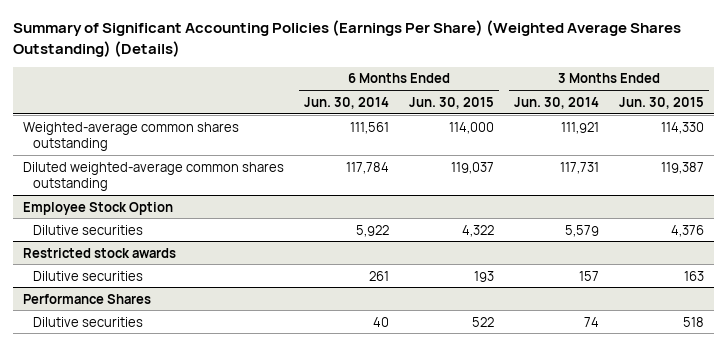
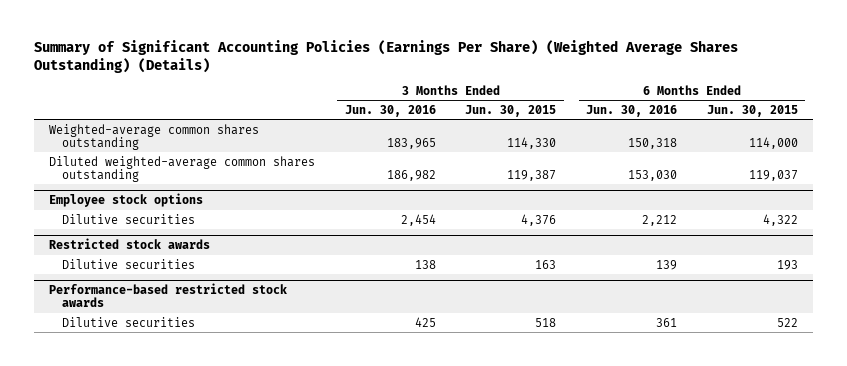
- | 6 Months Ended Jun. 30, 2014 | 6 Months Ended Jun. 30, 2015 | 3 Months Ended Jun. 30, 2014 | 3 Months Ended Jun. 30, 2015
+ | 3 Months Ended Jun. 30, 2016 | 3 Months Ended Jun. 30, 2015 | 6 Months Ended Jun. 30, 2016 | 6 Months Ended Jun. 30, 2015
- Employee Stock Option
+ Employee stock options
- Performance Shares
+ Performance-based restricted stock awards

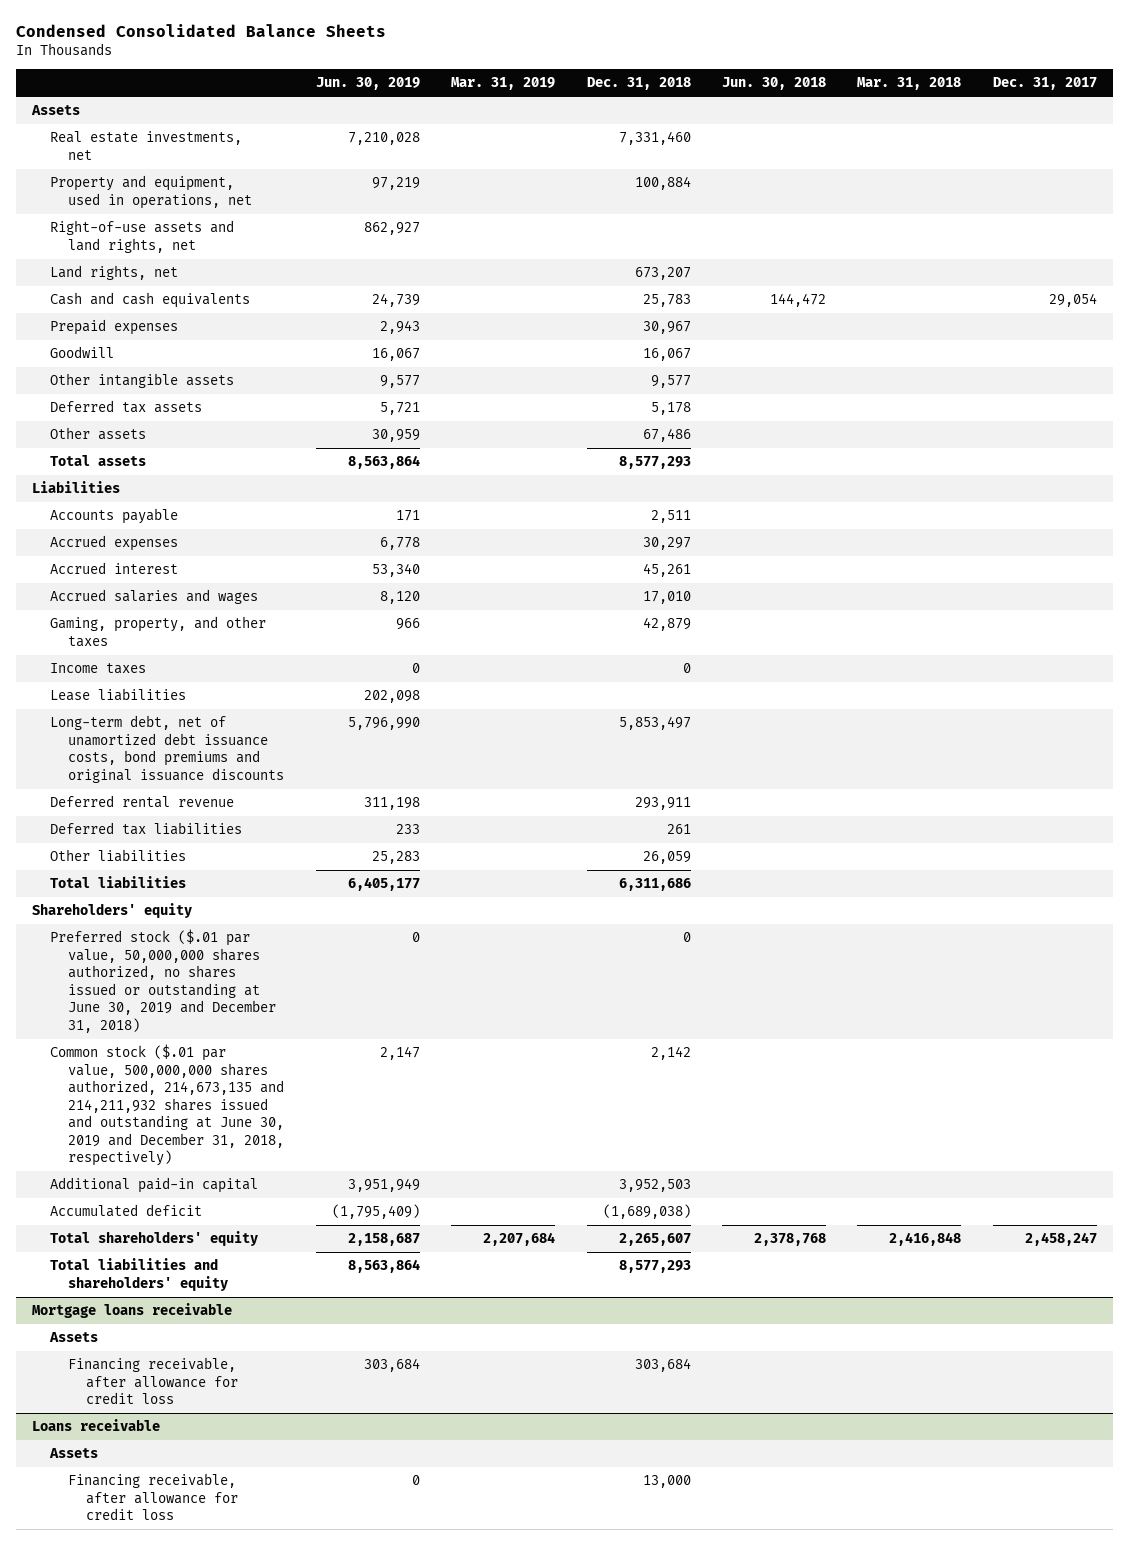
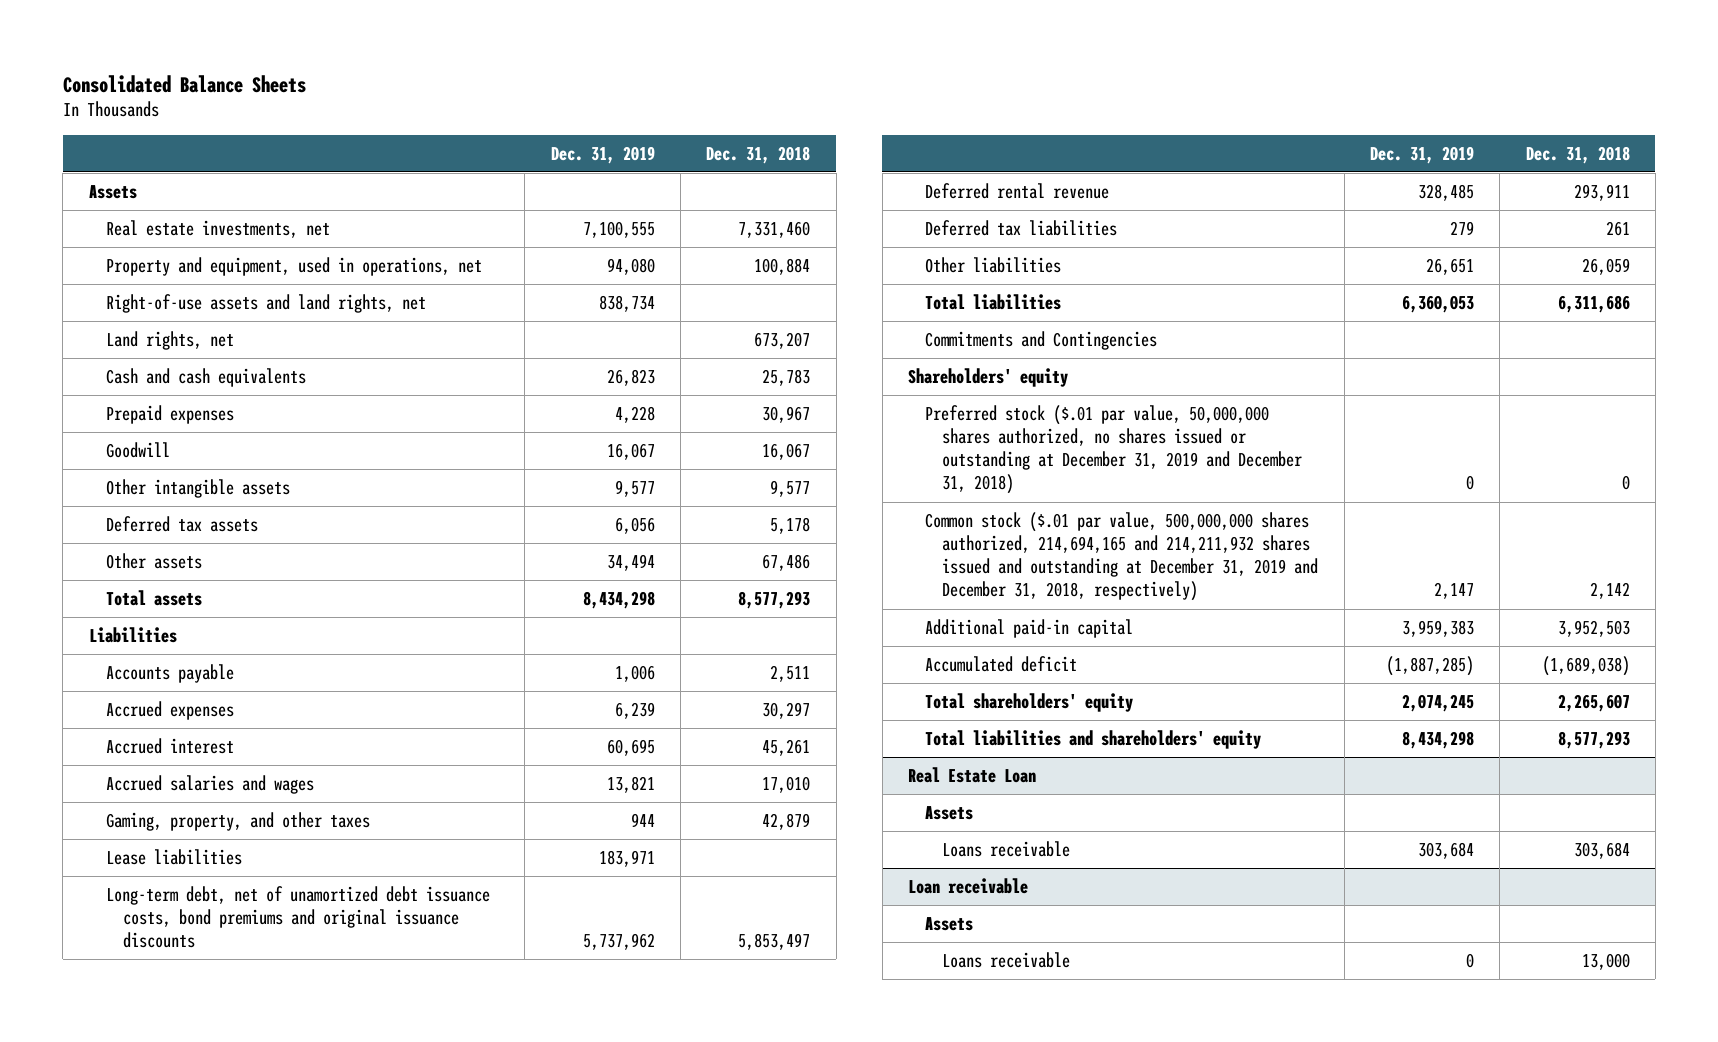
- Condensed Consolidated Balance Sheets
+ Consolidated Balance Sheets
- | Jun. 30, 2019 | Mar. 31, 2019 | Dec. 31, 2018 | Jun. 30, 2018 | Mar. 31, 2018 | Dec. 31, 2017
+ | Dec. 31, 2019 | Dec. 31, 2018
- Income taxes | 0 | | 0 | | |
+ Commitments and Contingencies
- Preferred stock ($.01 par value, 50,000,000 shares authorized, no shares issued or outstanding at June 30, 2019 and December 31, 2018) | 0 | | 0 | | |
- Common stock ($.01 par value, 500,000,000 shares authorized, 214,673,135 and 214,211,932 shares issued and outstanding at June 30, 2019 and December 31, 2018, respectively) | 2,147 | | 2,142 | | |
+ Preferred stock ($.01 par value, 50,000,000 shares authorized, no shares issued or outstanding at December 31, 2019 and December 31, 2018) | 0 | 0
+ Common stock ($.01 par value, 500,000,000 shares authorized, 214,694,165 and 214,211,932 shares issued and outstanding at December 31, 2019 and December 31, 2018, respectively) | 2,147 | 2,142
- Mortgage loans receivable
+ Real Estate Loan
- Financing receivable, after allowance for credit loss | 303,684 | | 303,684 | | |
- Loans receivable
+ Loans receivable | 303,684 | 303,684
+ Loan receivable
- Financing receivable, after allowance for credit loss | 0 | | 13,000 | | |
+ Loans receivable | 0 | 13,000

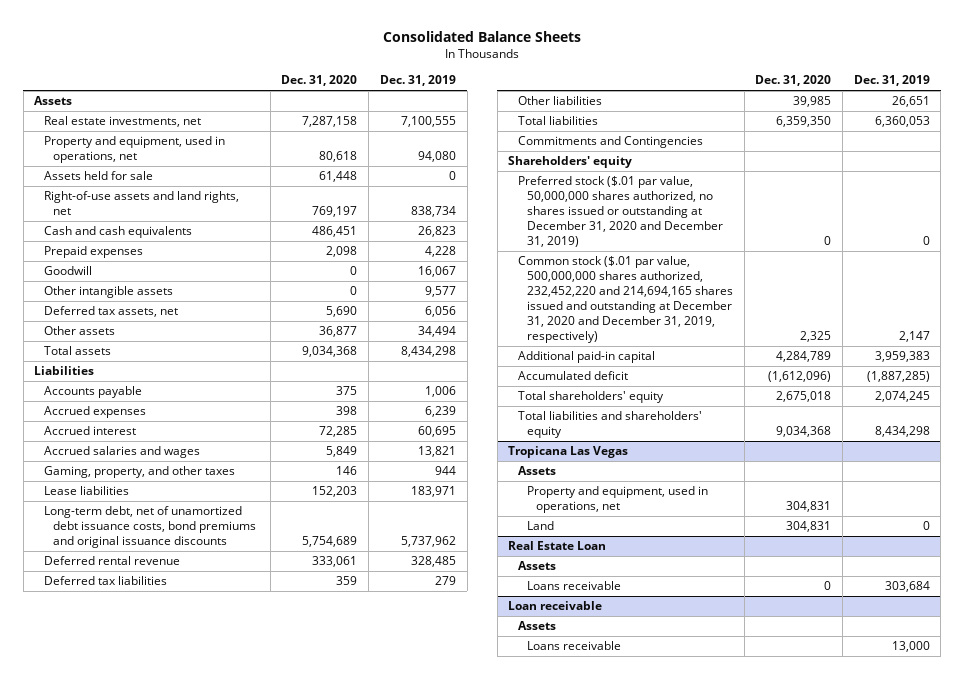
- | Dec. 31, 2019 | Dec. 31, 2018
+ | Dec. 31, 2020 | Dec. 31, 2019
+ Assets held for sale | 61,448 | 0
- Land rights, net | | 673,207
- Deferred tax assets | 6,056 | 5,178
+ Deferred tax assets, net | 5,690 | 6,056
- Preferred stock ($.01 par value, 50,000,000 shares authorized, no shares issued or outstanding at December 31, 2019 and December 31, 2018) | 0 | 0
- Common stock ($.01 par value, 500,000,000 shares authorized, 214,694,165 and 214,211,932 shares issued and outstanding at December 31, 2019 and December 31, 2018, respectively) | 2,147 | 2,142
+ Preferred stock ($.01 par value, 50,000,000 shares authorized, no shares issued or outstanding at December 31, 2020 and December 31, 2019) | 0 | 0
+ Common stock ($.01 par value, 500,000,000 shares authorized, 232,452,220 and 214,694,165 shares issued and outstanding at December 31, 2020 and December 31, 2019, respectively) | 2,325 | 2,147
+ Tropicana Las Vegas
+ Assets
+ Property and equipment, used in operations, net | 304,831 |
+ Land | 304,831 | 0
@ Loan receivable
- Loans receivable | 0 | 13,000
+ Loans receivable | | 13,000

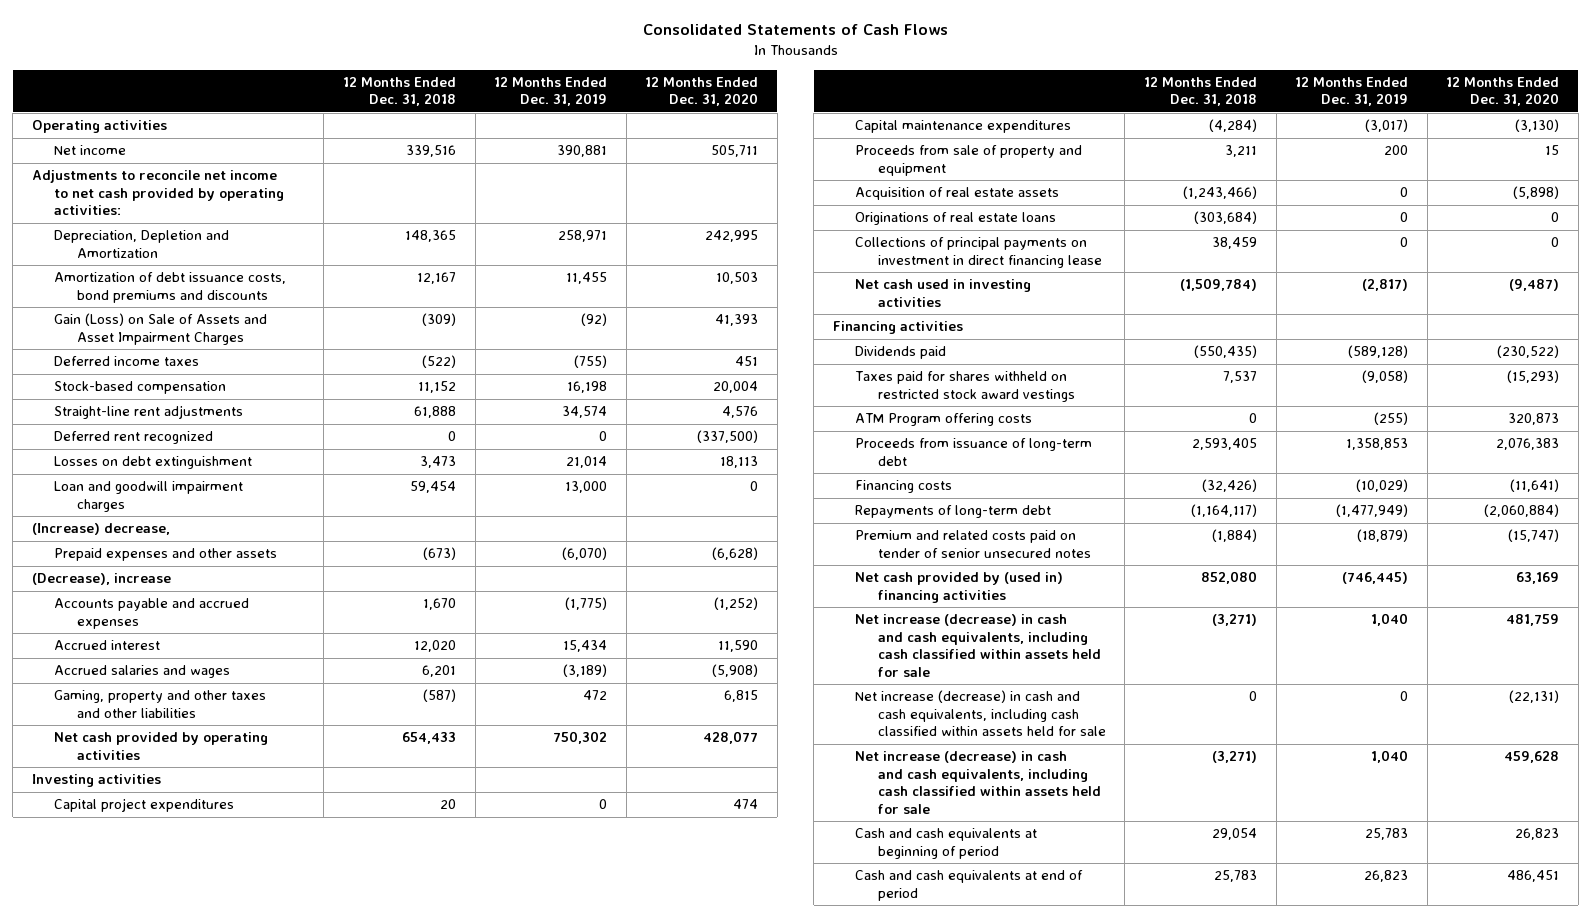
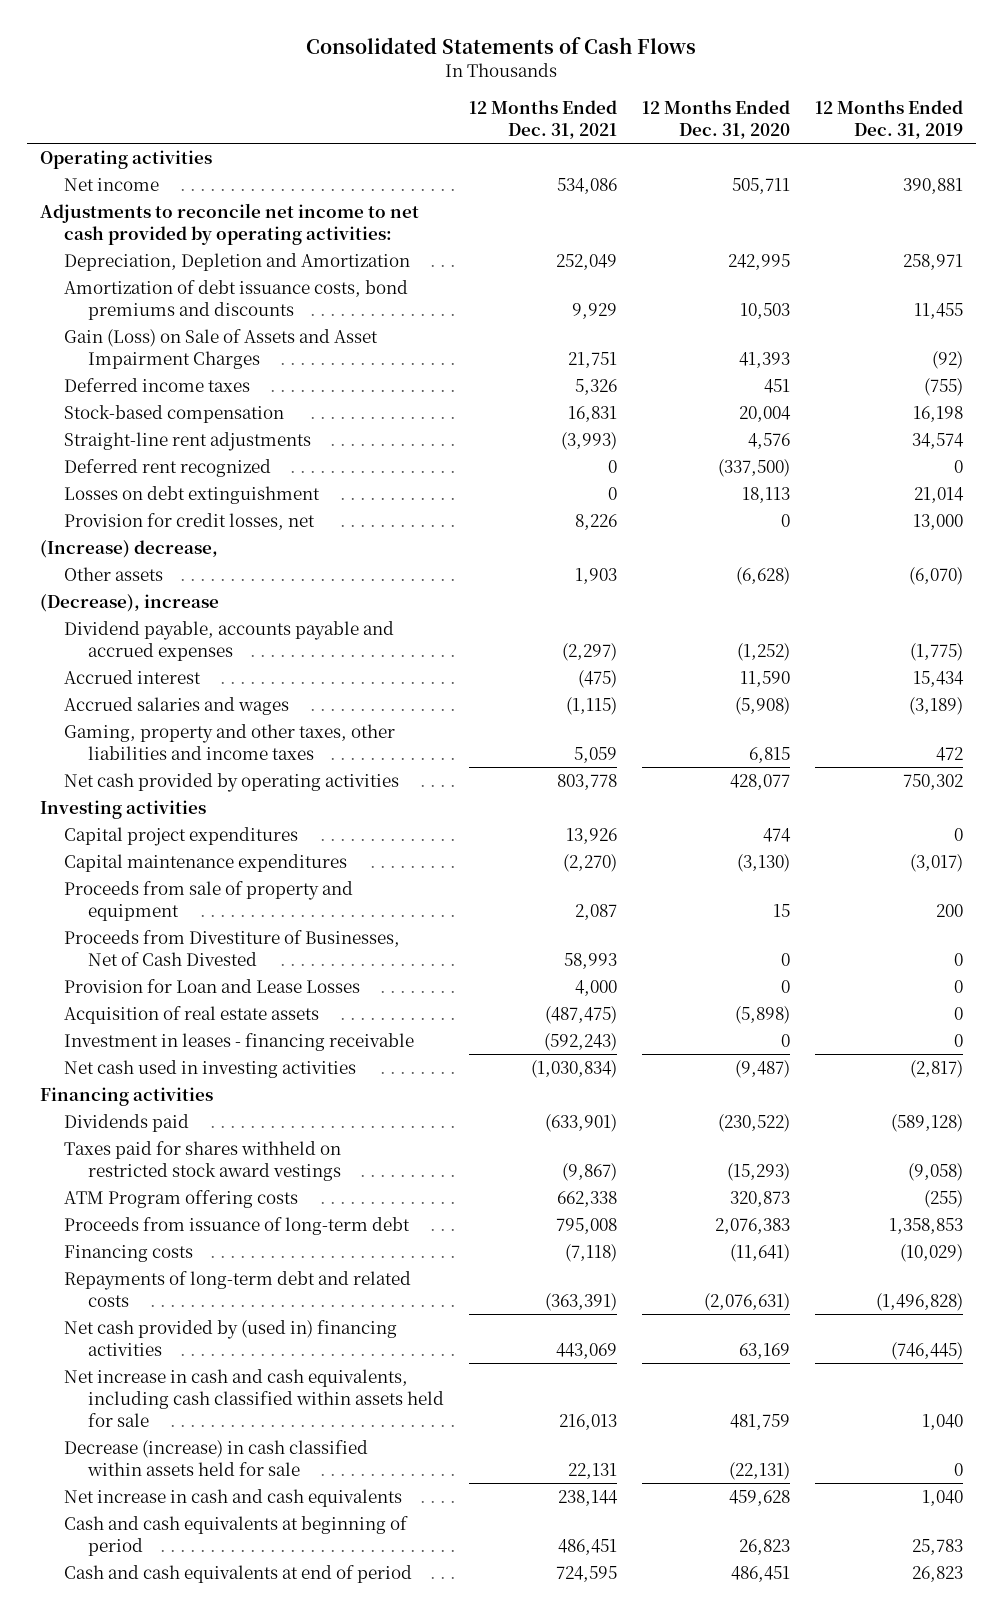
- | 12 Months Ended Dec. 31, 2018 | 12 Months Ended Dec. 31, 2019 | 12 Months Ended Dec. 31, 2020
+ | 12 Months Ended Dec. 31, 2021 | 12 Months Ended Dec. 31, 2020 | 12 Months Ended Dec. 31, 2019
- Loan and goodwill impairment charges | 59,454 | 13,000 | 0
+ Provision for credit losses, net | 8,226 | 0 | 13,000
- Prepaid expenses and other assets | (673) | (6,070) | (6,628)
+ Other assets | 1,903 | (6,628) | (6,070)
- Accounts payable and accrued expenses | 1,670 | (1,775) | (1,252)
+ Dividend payable, accounts payable and accrued expenses | (2,297) | (1,252) | (1,775)
- Gaming, property and other taxes and other liabilities | (587) | 472 | 6,815
+ Gaming, property and other taxes, other liabilities and income taxes | 5,059 | 6,815 | 472
+ Proceeds from Divestiture of Businesses, Net of Cash Divested | 58,993 | 0 | 0
+ Provision for Loan and Lease Losses | 4,000 | 0 | 0
- Originations of real estate loans | (303,684) | 0 | 0
- Collections of principal payments on investment in direct financing lease | 38,459 | 0 | 0
+ Investment in leases - financing receivable | (592,243) | 0 | 0
- Repayments of long-term debt | (1,164,117) | (1,477,949) | (2,060,884)
- Premium and related costs paid on tender of senior unsecured notes | (1,884) | (18,879) | (15,747)
+ Repayments of long-term debt and related costs | (363,391) | (2,076,631) | (1,496,828)
- Net increase (decrease) in cash and cash equivalents, including cash classified within assets held for sale | (3,271) | 1,040 | 481,759
- Net increase (decrease) in cash and cash equivalents, including cash classified within assets held for sale | 0 | 0 | (22,131)
- Net increase (decrease) in cash and cash equivalents, including cash classified within assets held for sale | (3,271) | 1,040 | 459,628
+ Net increase in cash and cash equivalents, including cash classified within assets held for sale | 216,013 | 481,759 | 1,040
+ Decrease (increase) in cash classified within assets held for sale | 22,131 | (22,131) | 0
+ Net increase in cash and cash equivalents | 238,144 | 459,628 | 1,040

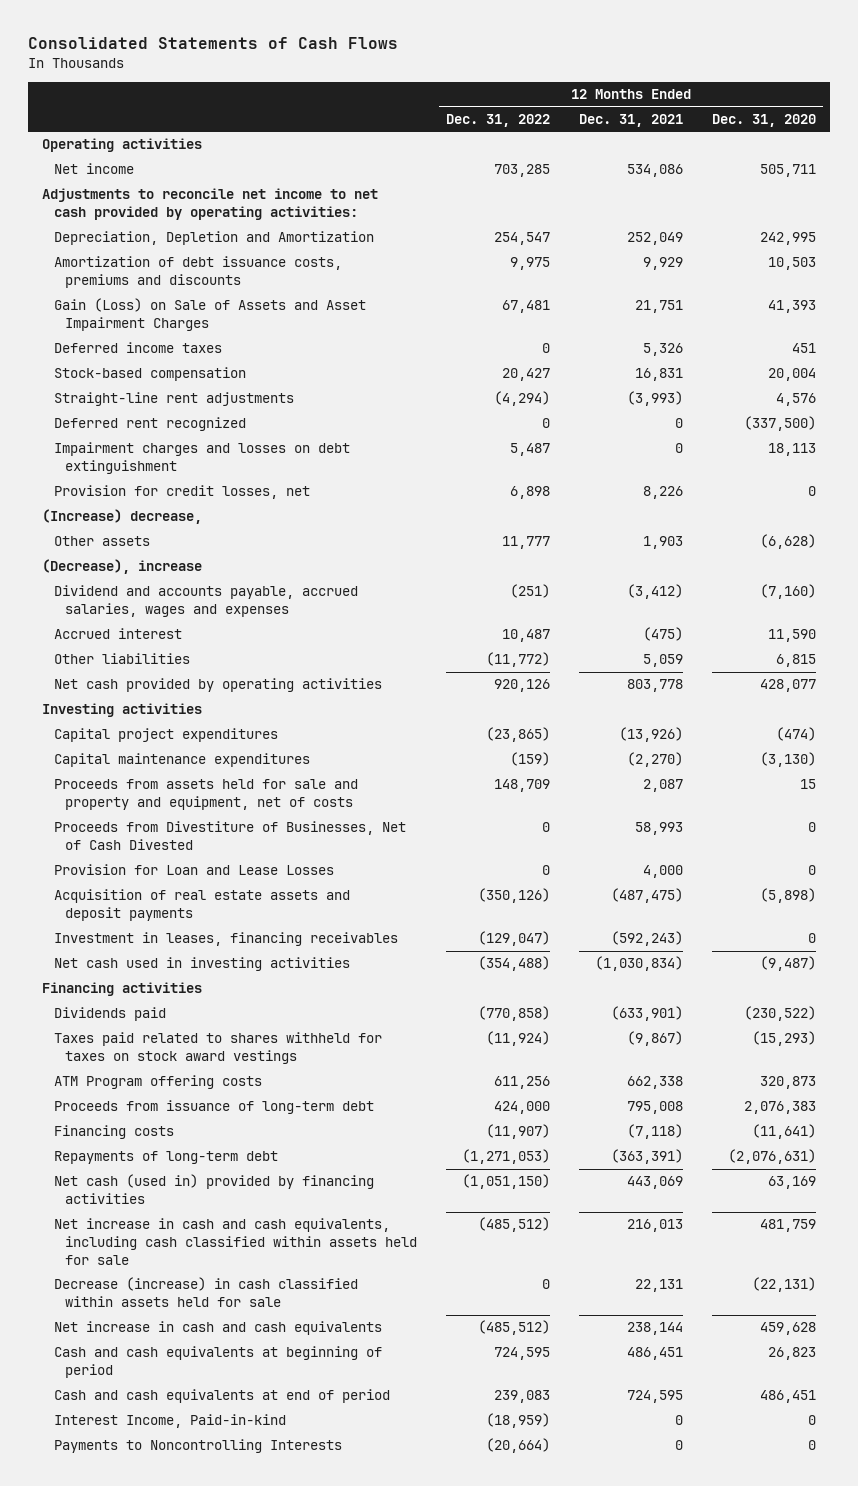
- | 12 Months Ended Dec. 31, 2021 | 12 Months Ended Dec. 31, 2020 | 12 Months Ended Dec. 31, 2019
+ | 12 Months Ended Dec. 31, 2022 | 12 Months Ended Dec. 31, 2021 | 12 Months Ended Dec. 31, 2020
- Amortization of debt issuance costs, bond premiums and discounts | 9,929 | 10,503 | 11,455
+ Amortization of debt issuance costs, premiums and discounts | 9,975 | 9,929 | 10,503
- Losses on debt extinguishment | 0 | 18,113 | 21,014
+ Impairment charges and losses on debt extinguishment | 5,487 | 0 | 18,113
- Dividend payable, accounts payable and accrued expenses | (2,297) | (1,252) | (1,775)
+ Dividend and accounts payable, accrued salaries, wages and expenses | (251) | (3,412) | (7,160)
- Accrued salaries and wages | (1,115) | (5,908) | (3,189)
- Gaming, property and other taxes, other liabilities and income taxes | 5,059 | 6,815 | 472
+ Other liabilities | (11,772) | 5,059 | 6,815
- Capital project expenditures | 13,926 | 474 | 0
+ Capital project expenditures | (23,865) | (13,926) | (474)
- Proceeds from sale of property and equipment | 2,087 | 15 | 200
+ Proceeds from assets held for sale and property and equipment, net of costs | 148,709 | 2,087 | 15
- Acquisition of real estate assets | (487,475) | (5,898) | 0
- Investment in leases - financing receivable | (592,243) | 0 | 0
+ Acquisition of real estate assets and deposit payments | (350,126) | (487,475) | (5,898)
+ Investment in leases, financing receivables | (129,047) | (592,243) | 0
- Taxes paid for shares withheld on restricted stock award vestings | (9,867) | (15,293) | (9,058)
+ Taxes paid related to shares withheld for taxes on stock award vestings | (11,924) | (9,867) | (15,293)
- Repayments of long-term debt and related costs | (363,391) | (2,076,631) | (1,496,828)
- Net cash provided by (used in) financing activities | 443,069 | 63,169 | (746,445)
+ Repayments of long-term debt | (1,271,053) | (363,391) | (2,076,631)
+ Net cash (used in) provided by financing activities | (1,051,150) | 443,069 | 63,169
+ Interest Income, Paid-in-kind | (18,959) | 0 | 0
+ Payments to Noncontrolling Interests | (20,664) | 0 | 0

